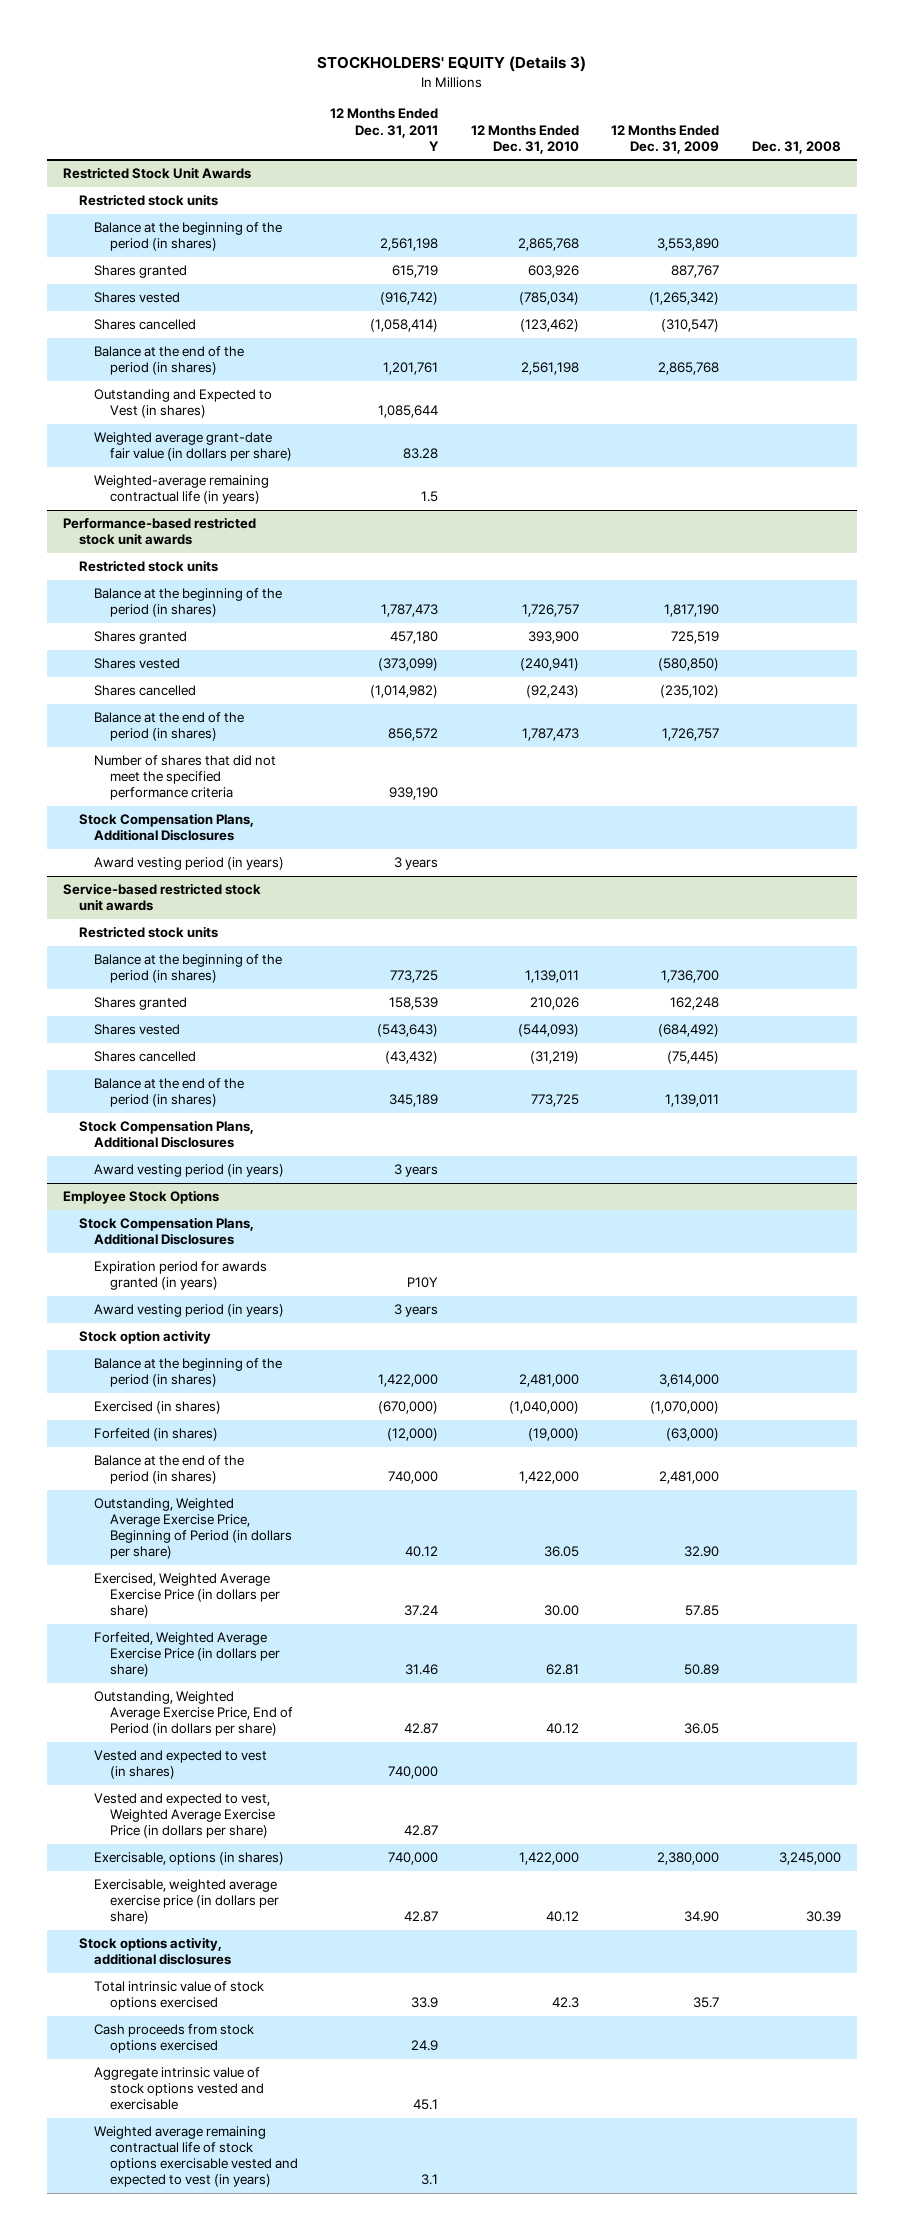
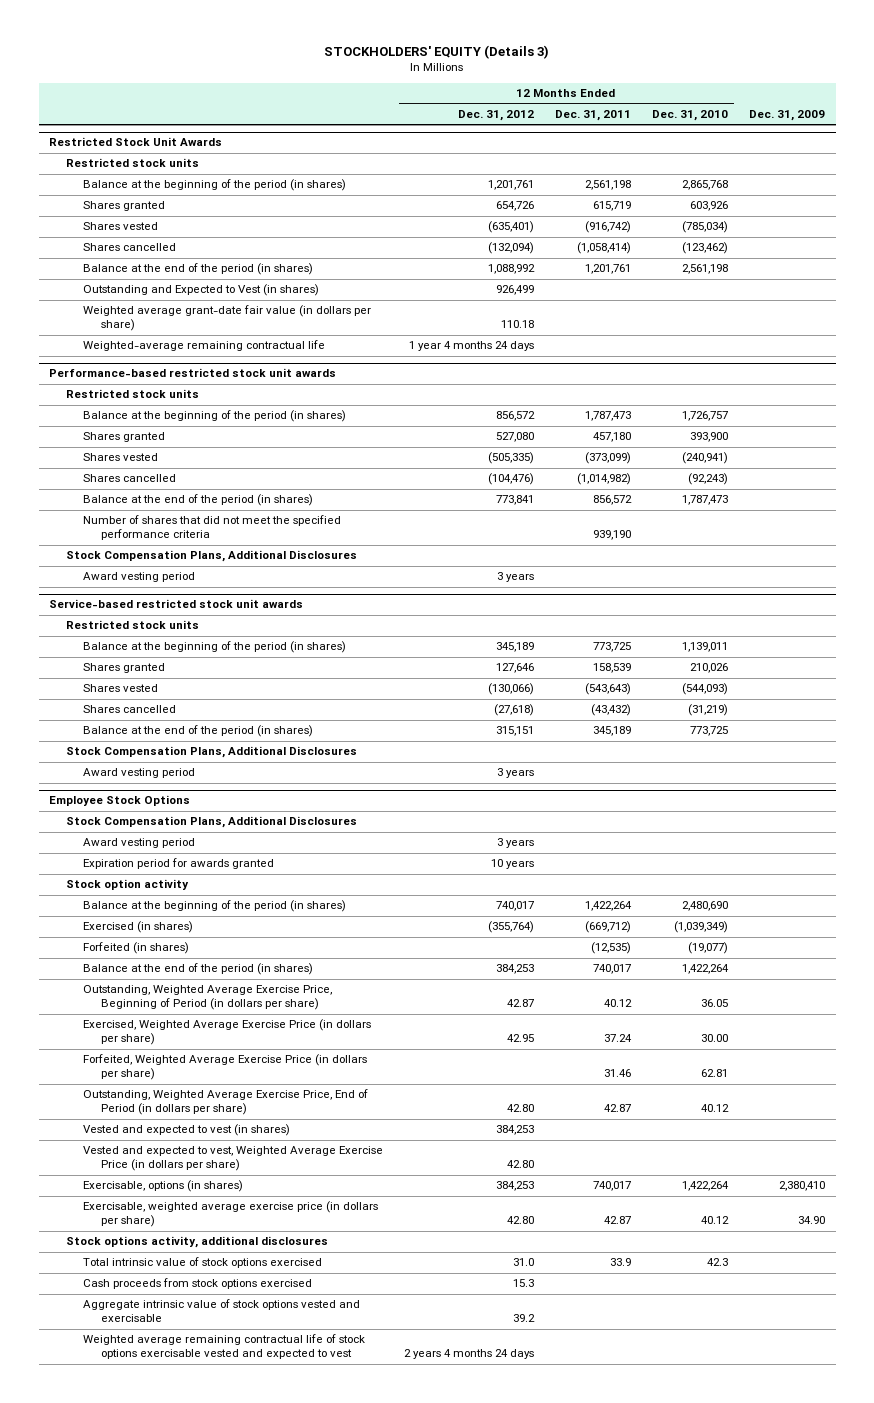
- | 12 Months Ended Dec. 31, 2011 Y | 12 Months Ended Dec. 31, 2010 | 12 Months Ended Dec. 31, 2009 | Dec. 31, 2008
+ | 12 Months Ended Dec. 31, 2012 | 12 Months Ended Dec. 31, 2011 | 12 Months Ended Dec. 31, 2010 | Dec. 31, 2009
@ Restricted Stock Unit Awards
- Weighted-average remaining contractual life (in years) | 1.5 | | |
+ Weighted-average remaining contractual life | 1 year 4 months 24 days | | |
@ Performance-based restricted stock unit awards
- Award vesting period (in years) | 3 years | | |
+ Award vesting period | 3 years | | |
@ Service-based restricted stock unit awards
- Award vesting period (in years) | 3 years | | |
+ Award vesting period | 3 years | | |
@ Employee Stock Options
- Expiration period for awards granted (in years) | P10Y | | |
- Award vesting period (in years) | 3 years | | |
+ Award vesting period | 3 years | | |
+ Expiration period for awards granted | 10 years | | |
- Balance at the beginning of the period (in shares) | 1,422,000 | 2,481,000 | 3,614,000 |
- Exercised (in shares) | (670,000) | (1,040,000) | (1,070,000) |
- Forfeited (in shares) | (12,000) | (19,000) | (63,000) |
- Balance at the end of the period (in shares) | 740,000 | 1,422,000 | 2,481,000 |
+ Balance at the beginning of the period (in shares) | 740,017 | 1,422,264 | 2,480,690 |
+ Exercised (in shares) | (355,764) | (669,712) | (1,039,349) |
+ Forfeited (in shares) | | (12,535) | (19,077) |
+ Balance at the end of the period (in shares) | 384,253 | 740,017 | 1,422,264 |
- Exercisable, options (in shares) | 740,000 | 1,422,000 | 2,380,000 | 3,245,000
+ Exercisable, options (in shares) | 384,253 | 740,017 | 1,422,264 | 2,380,410
- Weighted average remaining contractual life of stock options exercisable vested and expected to vest (in years) | 3.1 | | |
+ Weighted average remaining contractual life of stock options exercisable vested and expected to vest | 2 years 4 months 24 days | | |

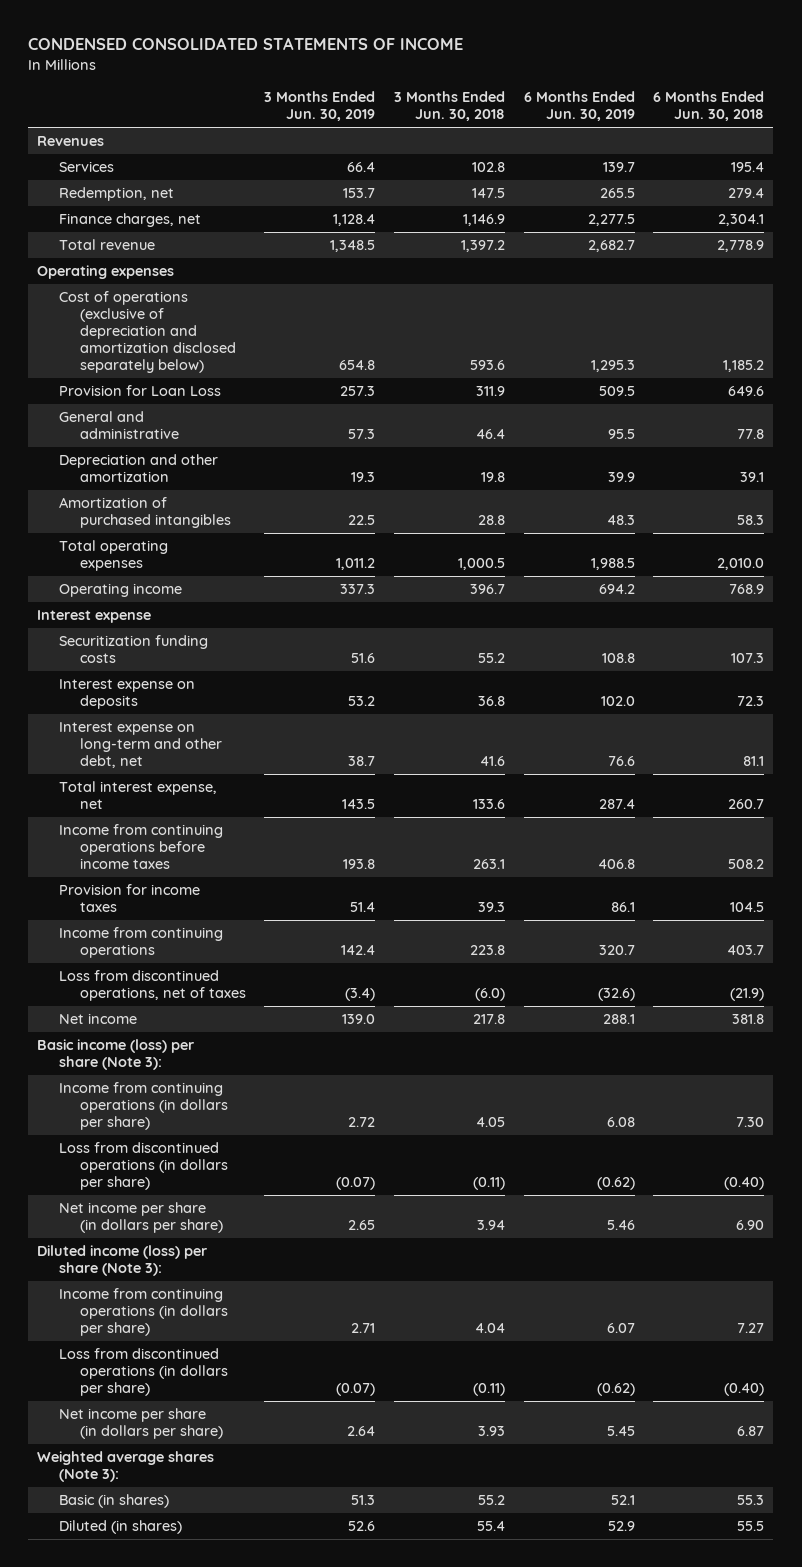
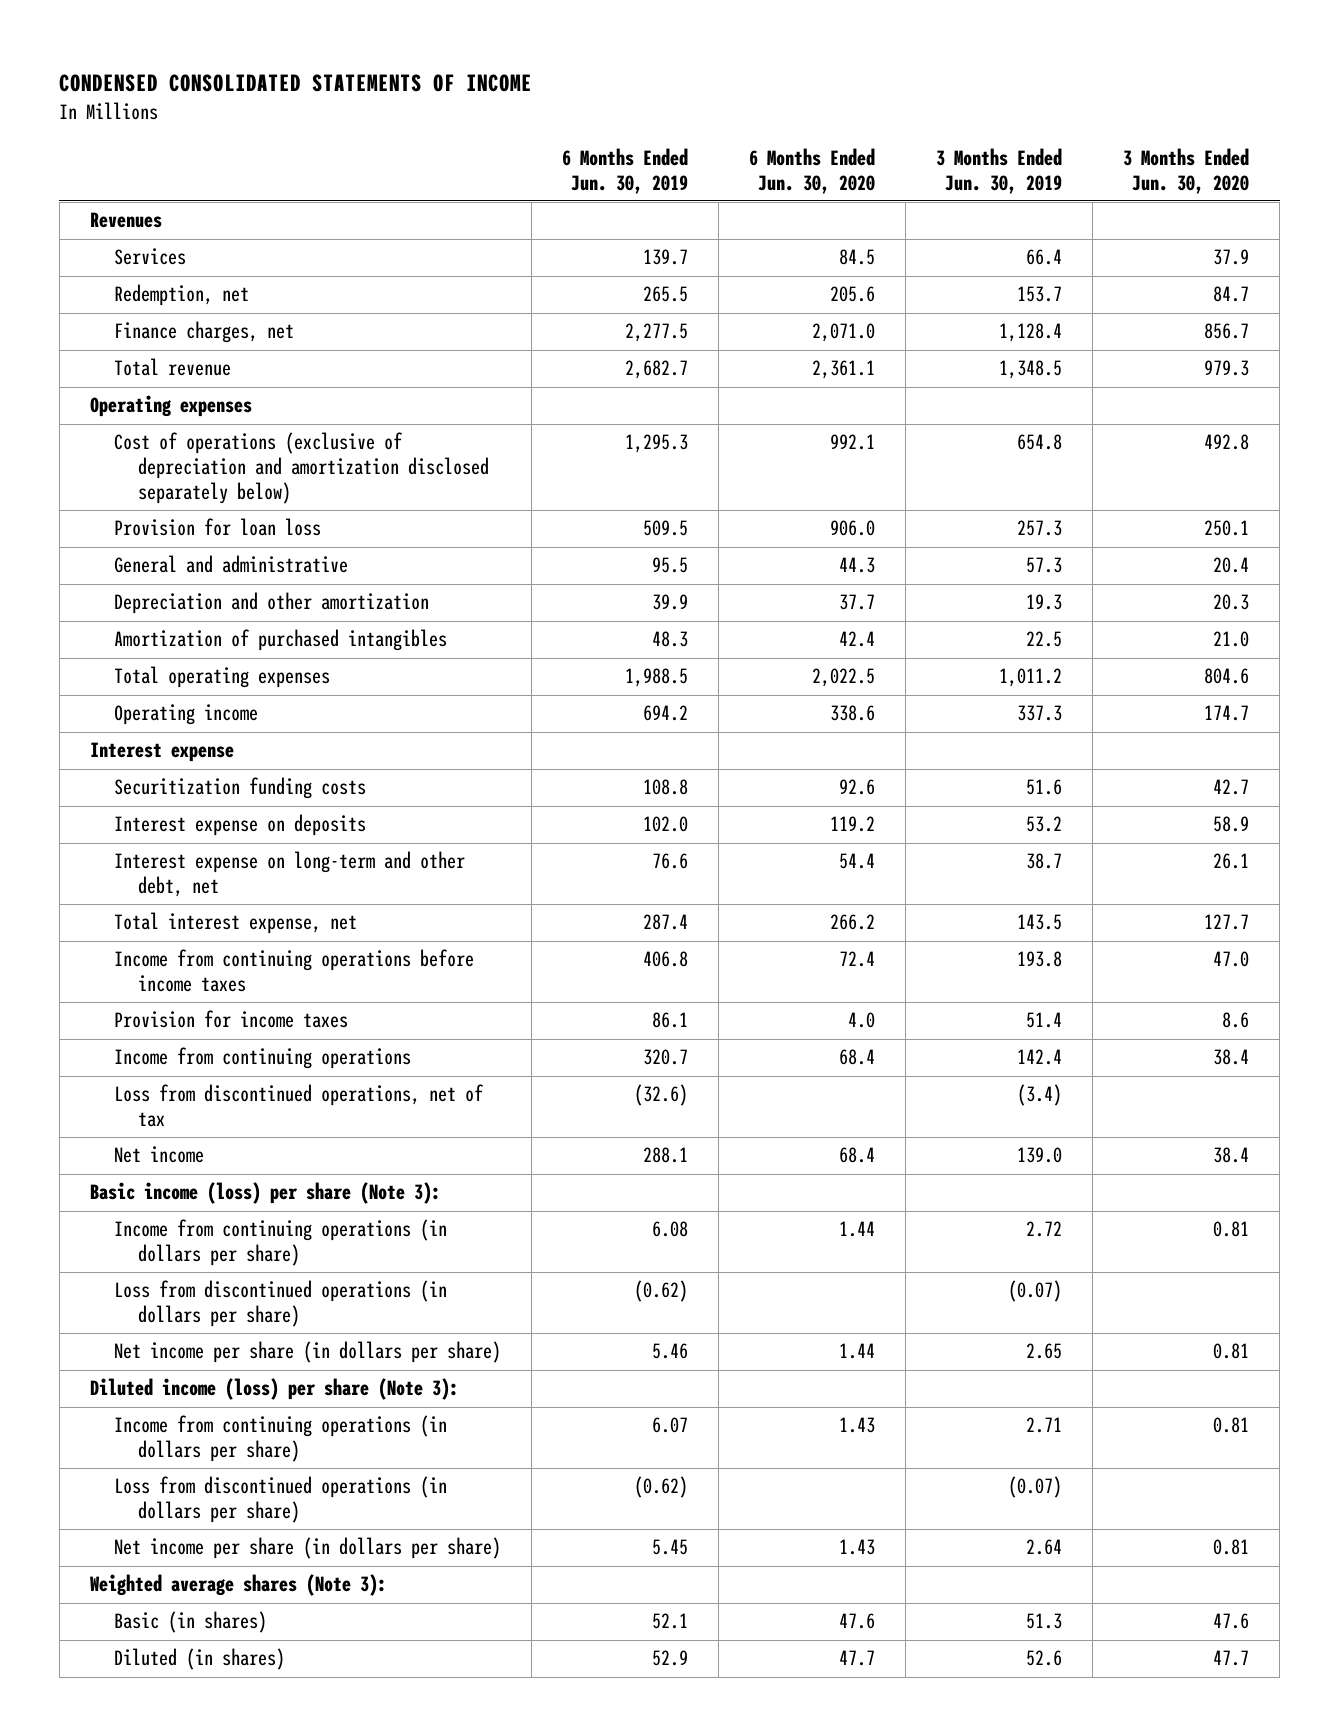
- | 3 Months Ended Jun. 30, 2019 | 3 Months Ended Jun. 30, 2018 | 6 Months Ended Jun. 30, 2019 | 6 Months Ended Jun. 30, 2018
+ | 6 Months Ended Jun. 30, 2019 | 6 Months Ended Jun. 30, 2020 | 3 Months Ended Jun. 30, 2019 | 3 Months Ended Jun. 30, 2020
- Provision for Loan Loss | 257.3 | 311.9 | 509.5 | 649.6
+ Provision for loan loss | 509.5 | 906.0 | 257.3 | 250.1
- Loss from discontinued operations, net of taxes | (3.4) | (6.0) | (32.6) | (21.9)
+ Loss from discontinued operations, net of tax | (32.6) | | (3.4) |

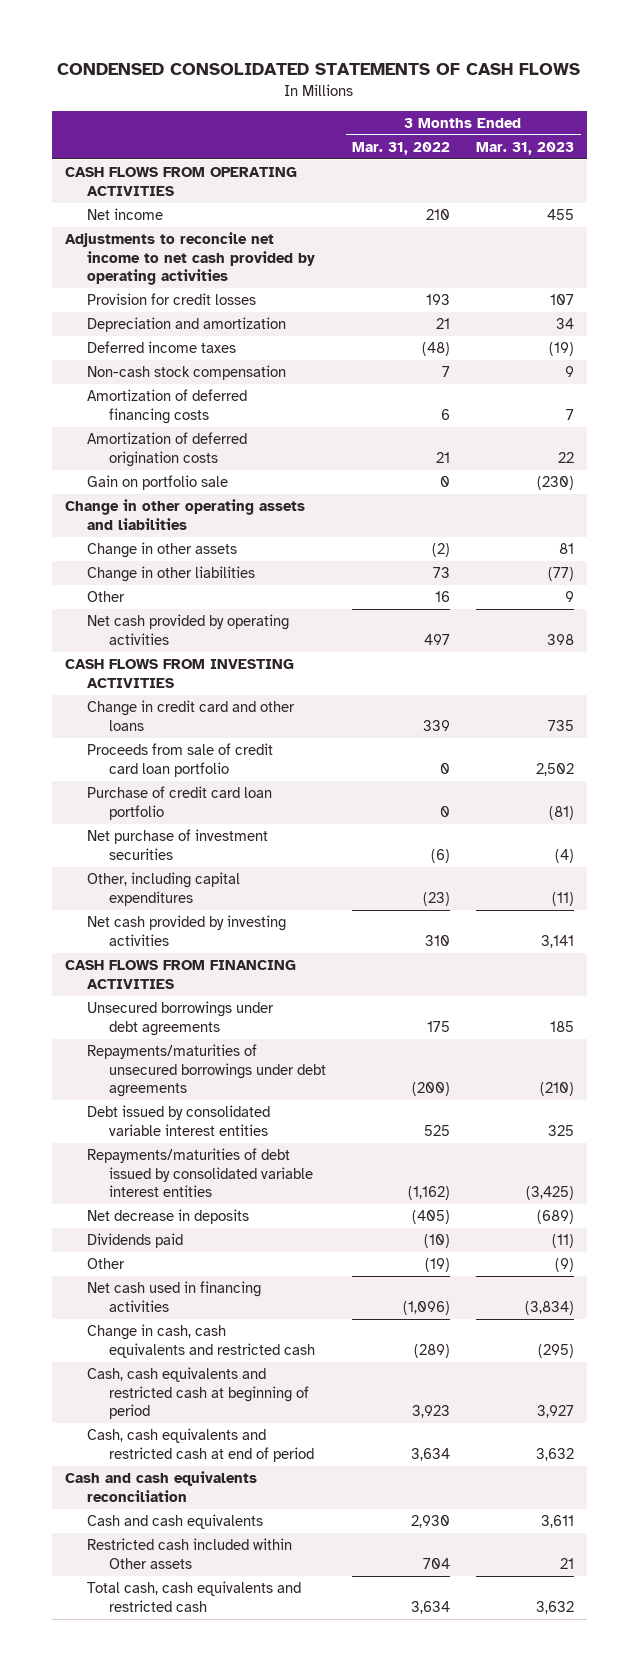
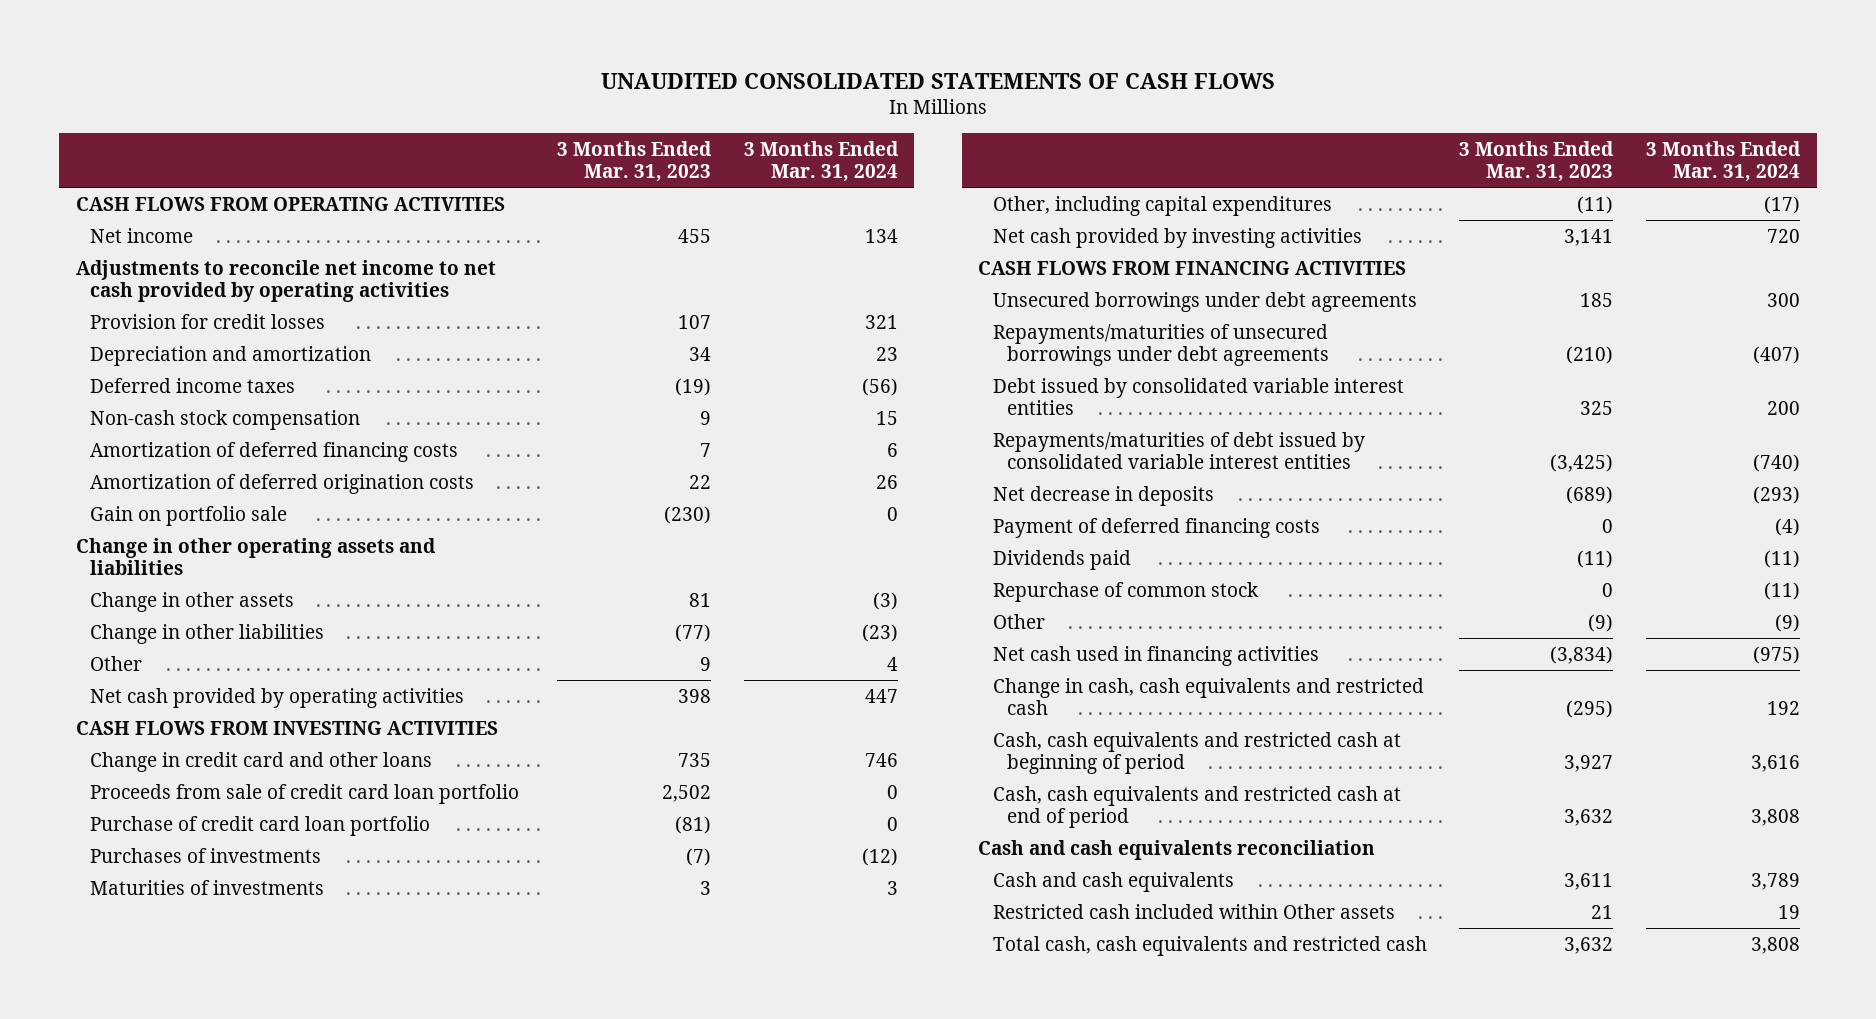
- CONDENSED CONSOLIDATED STATEMENTS OF CASH FLOWS
+ UNAUDITED CONSOLIDATED STATEMENTS OF CASH FLOWS
- | 3 Months Ended Mar. 31, 2022 | 3 Months Ended Mar. 31, 2023
+ | 3 Months Ended Mar. 31, 2023 | 3 Months Ended Mar. 31, 2024
- Net purchase of investment securities | (6) | (4)
+ Purchases of investments | (7) | (12)
+ Maturities of investments | 3 | 3
+ Payment of deferred financing costs | 0 | (4)
+ Repurchase of common stock | 0 | (11)

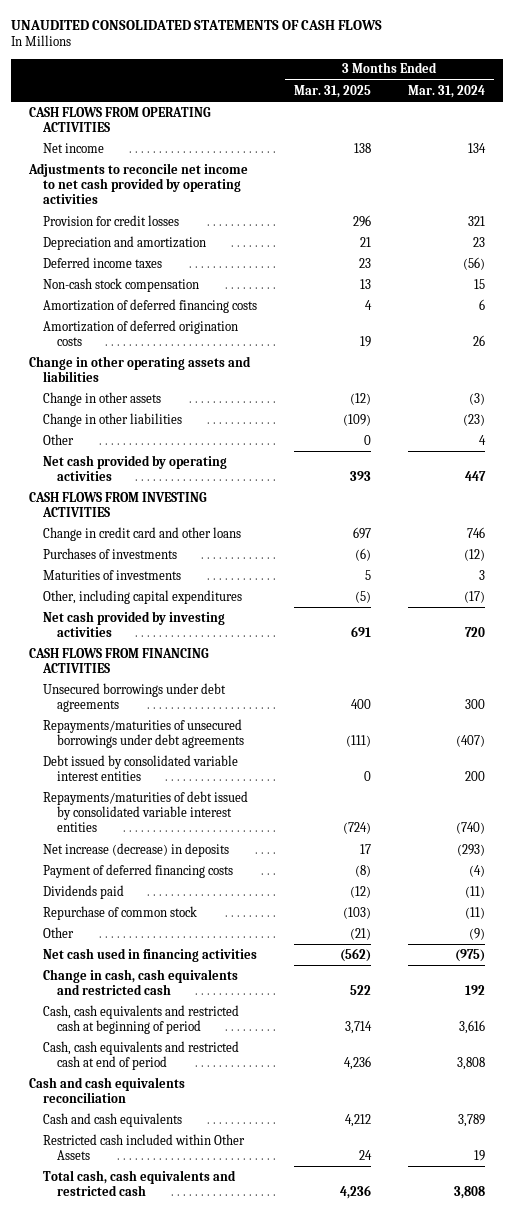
- | 3 Months Ended Mar. 31, 2023 | 3 Months Ended Mar. 31, 2024
+ | 3 Months Ended Mar. 31, 2025 | 3 Months Ended Mar. 31, 2024
- Gain on portfolio sale | (230) | 0
- Proceeds from sale of credit card loan portfolio | 2,502 | 0
- Purchase of credit card loan portfolio | (81) | 0
- Net decrease in deposits | (689) | (293)
+ Net increase (decrease) in deposits | 17 | (293)
- Restricted cash included within Other assets | 21 | 19
+ Restricted cash included within Other Assets | 24 | 19

